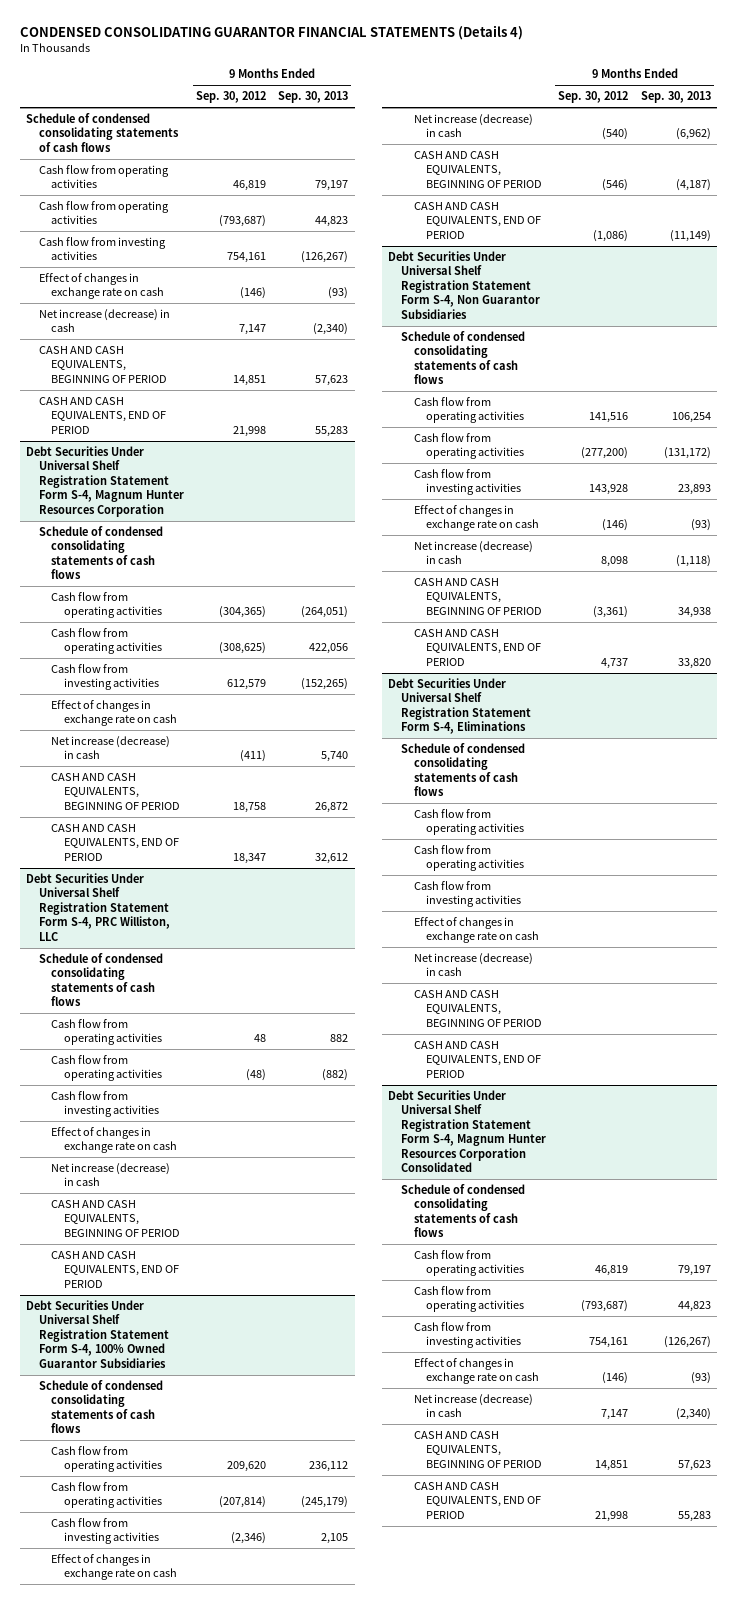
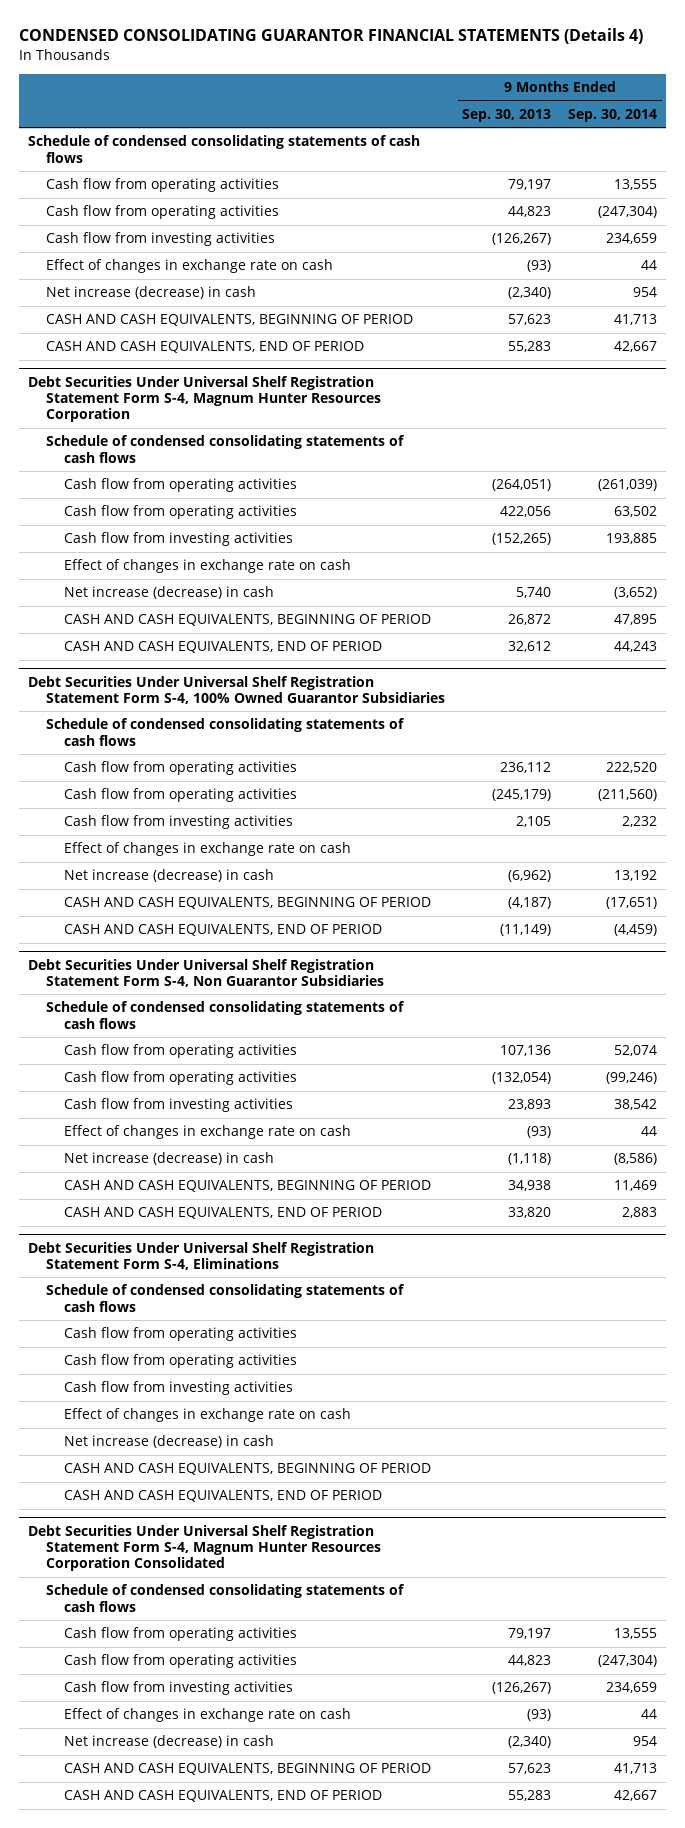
- | 9 Months Ended Sep. 30, 2012 | 9 Months Ended Sep. 30, 2013
+ | 9 Months Ended Sep. 30, 2013 | 9 Months Ended Sep. 30, 2014
- Debt Securities Under Universal Shelf Registration Statement Form S-4, PRC Williston, LLC
- Schedule of condensed consolidating statements of cash flows
- Cash flow from operating activities | 48 | 882
- Cash flow from operating activities | (48) | (882)
- Cash flow from investing activities
- Effect of changes in exchange rate on cash
- Net increase (decrease) in cash
- CASH AND CASH EQUIVALENTS, BEGINNING OF PERIOD
- CASH AND CASH EQUIVALENTS, END OF PERIOD
@ Debt Securities Under Universal Shelf Registration Statement Form S-4, Non Guarantor Subsidiaries
- Cash flow from operating activities | 141,516 | 106,254
- Cash flow from operating activities | (277,200) | (131,172)
+ Cash flow from operating activities | 107,136 | 52,074
+ Cash flow from operating activities | (132,054) | (99,246)

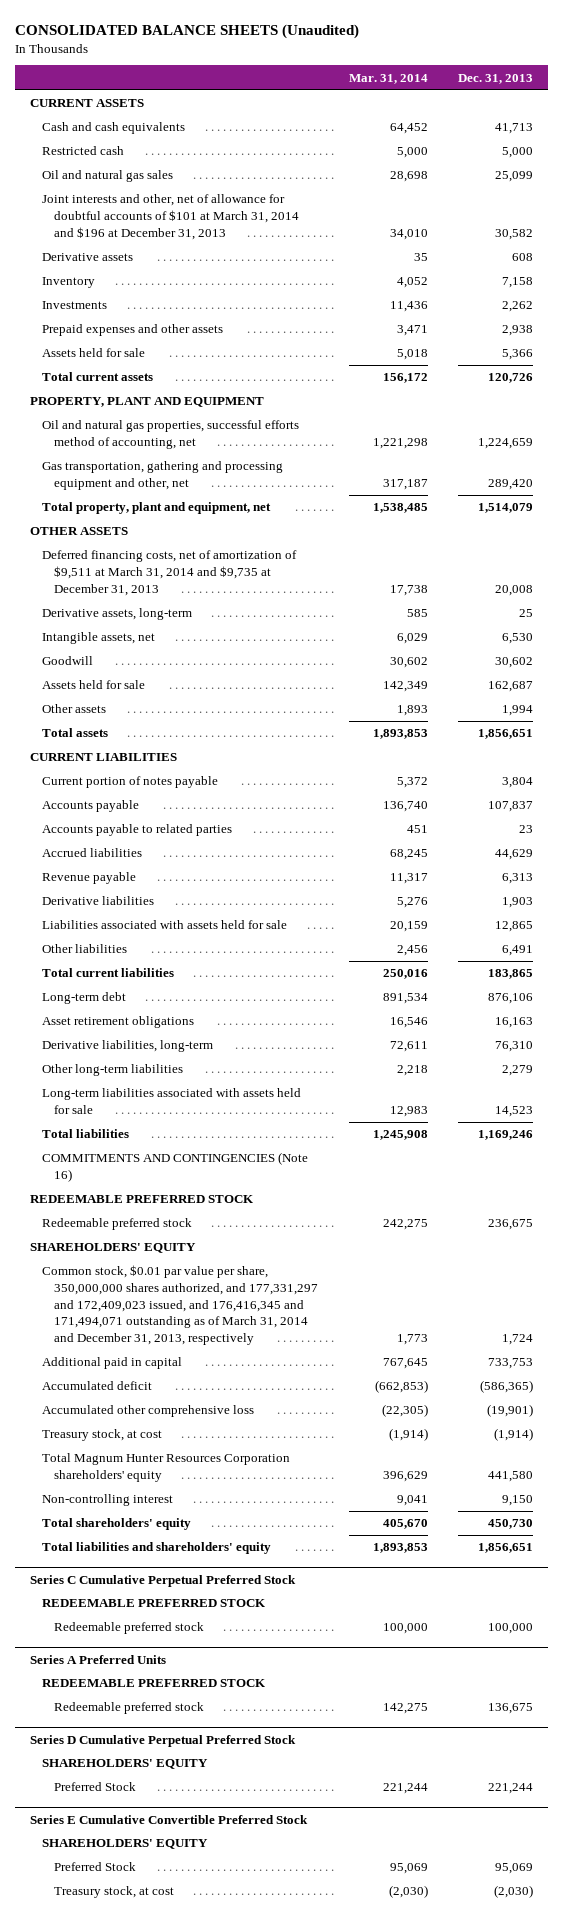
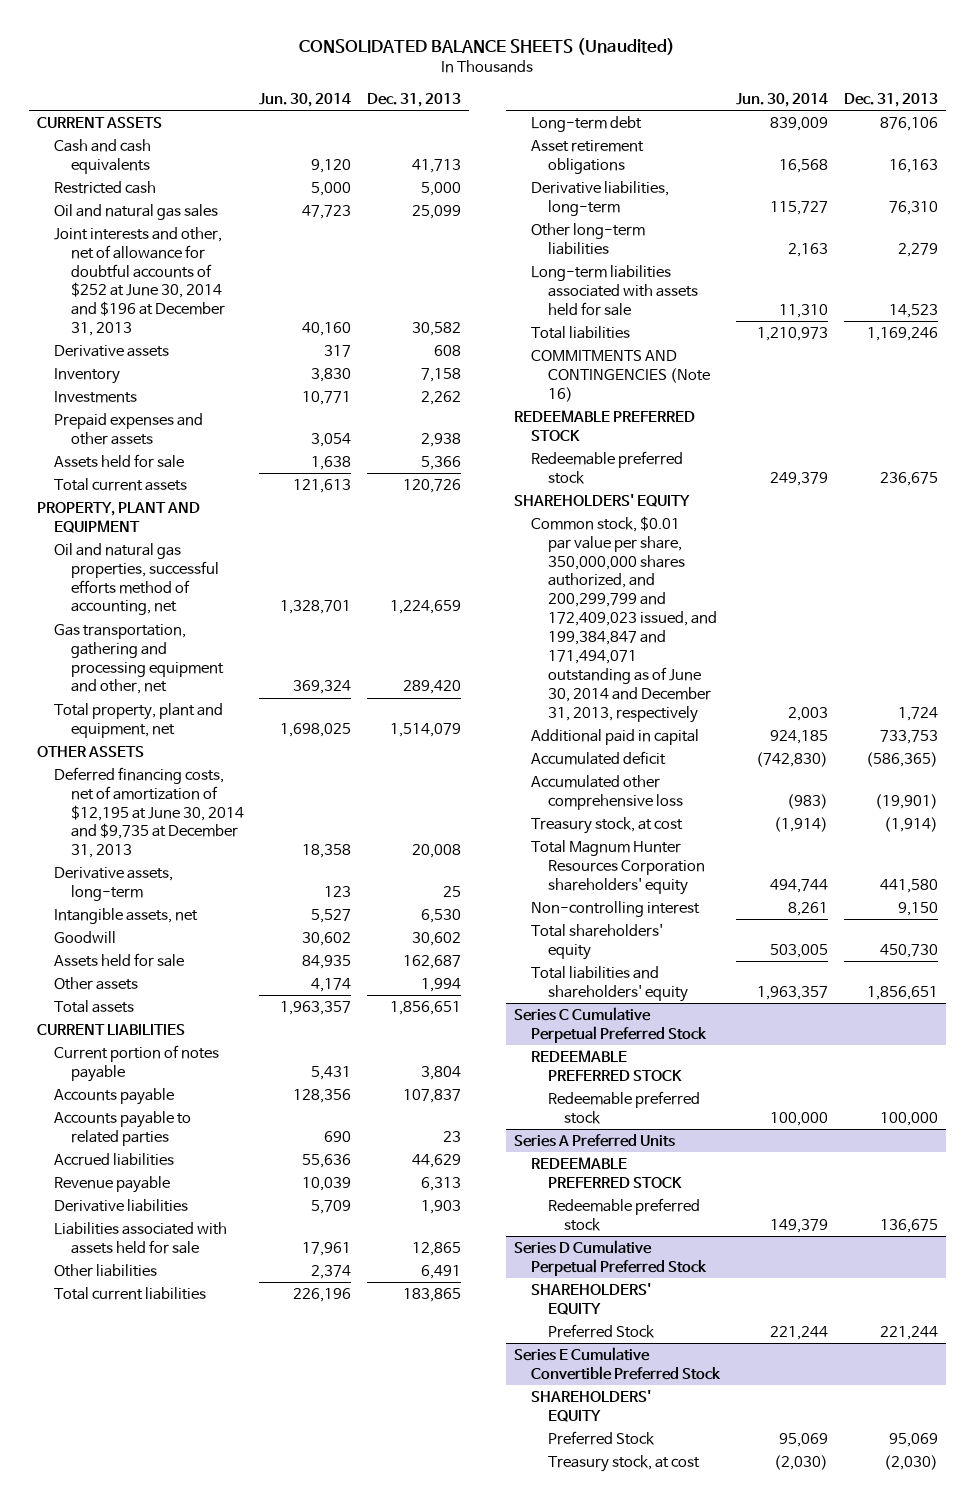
- | Mar. 31, 2014 | Dec. 31, 2013
+ | Jun. 30, 2014 | Dec. 31, 2013
- Joint interests and other, net of allowance for doubtful accounts of $101 at March 31, 2014 and $196 at December 31, 2013 | 34,010 | 30,582
+ Joint interests and other, net of allowance for doubtful accounts of $252 at June 30, 2014 and $196 at December 31, 2013 | 40,160 | 30,582
- Deferred financing costs, net of amortization of $9,511 at March 31, 2014 and $9,735 at December 31, 2013 | 17,738 | 20,008
+ Deferred financing costs, net of amortization of $12,195 at June 30, 2014 and $9,735 at December 31, 2013 | 18,358 | 20,008
- Common stock, $0.01 par value per share, 350,000,000 shares authorized, and 177,331,297 and 172,409,023 issued, and 176,416,345 and 171,494,071 outstanding as of March 31, 2014 and December 31, 2013, respectively | 1,773 | 1,724
+ Common stock, $0.01 par value per share, 350,000,000 shares authorized, and 200,299,799 and 172,409,023 issued, and 199,384,847 and 171,494,071 outstanding as of June 30, 2014 and December 31, 2013, respectively | 2,003 | 1,724

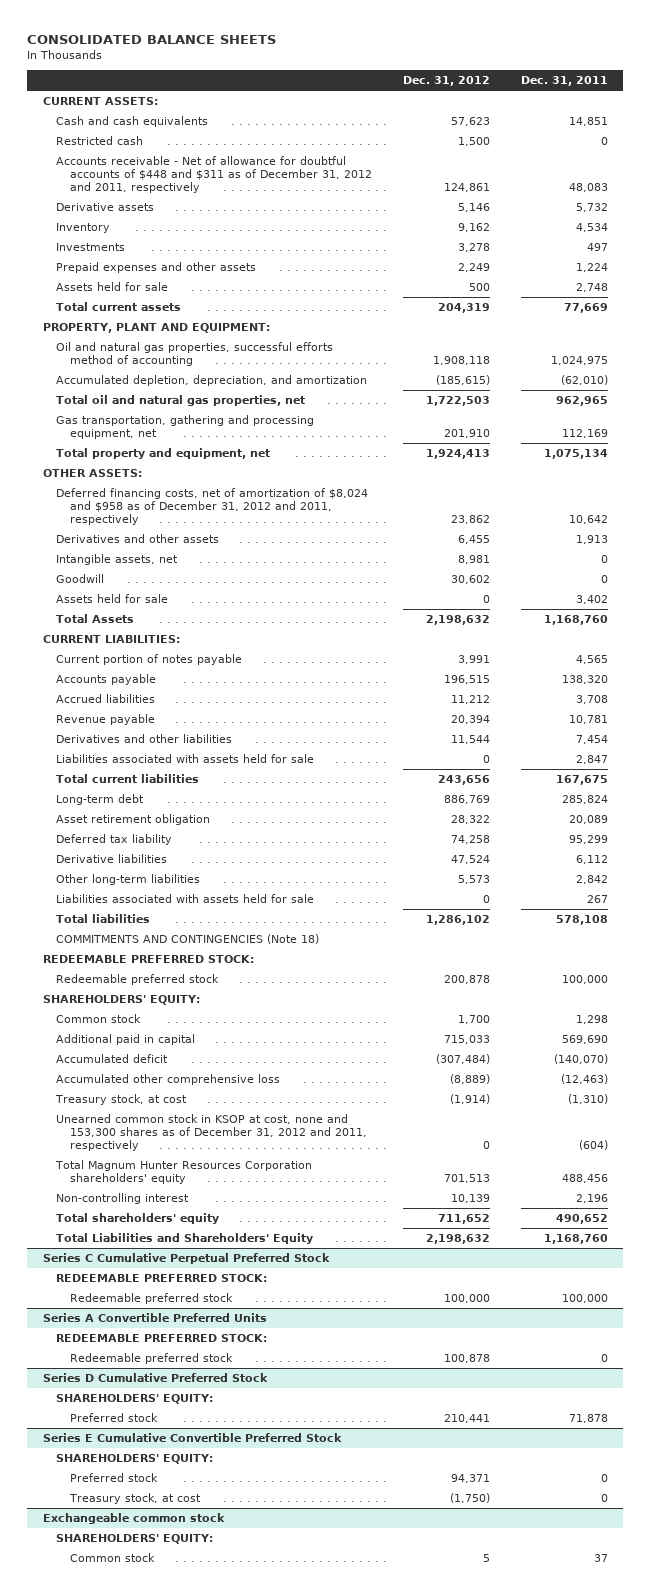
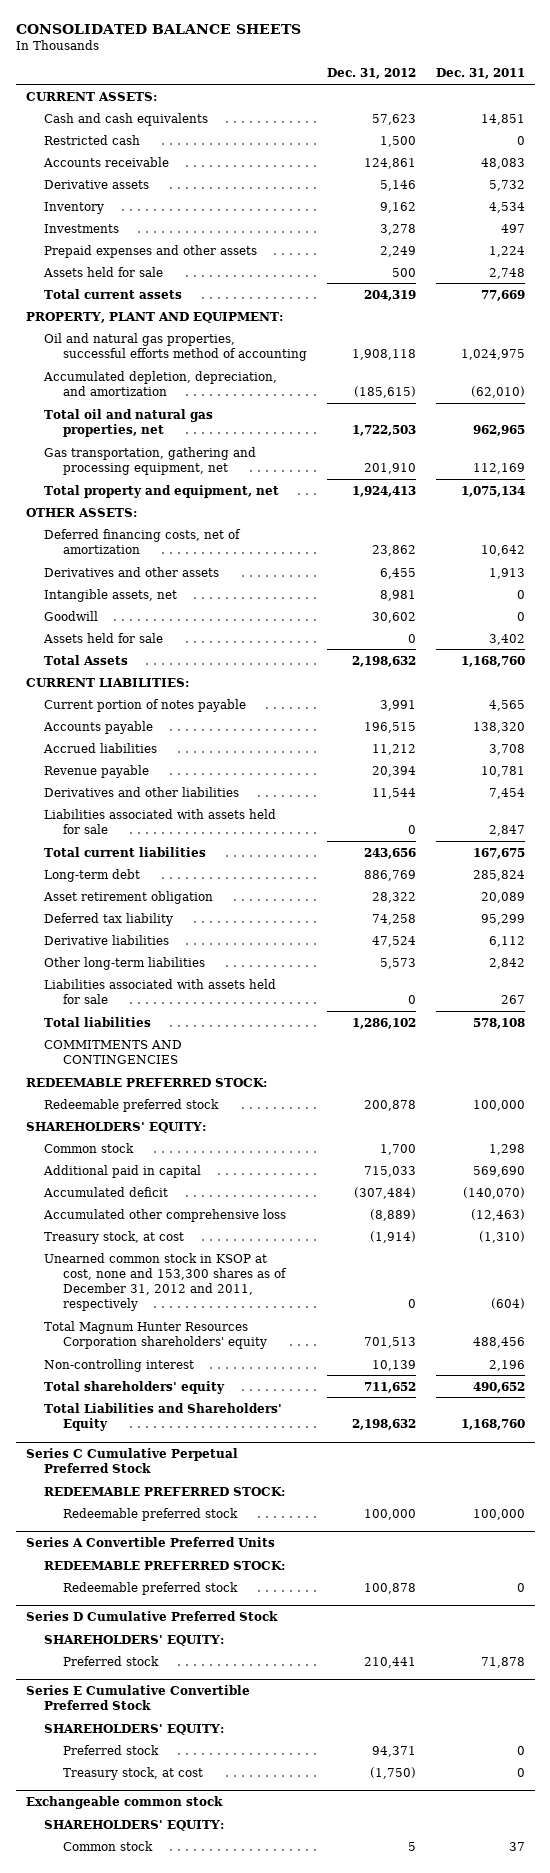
- Accounts receivable - Net of allowance for doubtful accounts of $448 and $311 as of December 31, 2012 and 2011, respectively | 124,861 | 48,083
+ Accounts receivable | 124,861 | 48,083
- Deferred financing costs, net of amortization of $8,024 and $958 as of December 31, 2012 and 2011, respectively | 23,862 | 10,642
+ Deferred financing costs, net of amortization | 23,862 | 10,642
- COMMITMENTS AND CONTINGENCIES (Note 18)
+ COMMITMENTS AND CONTINGENCIES

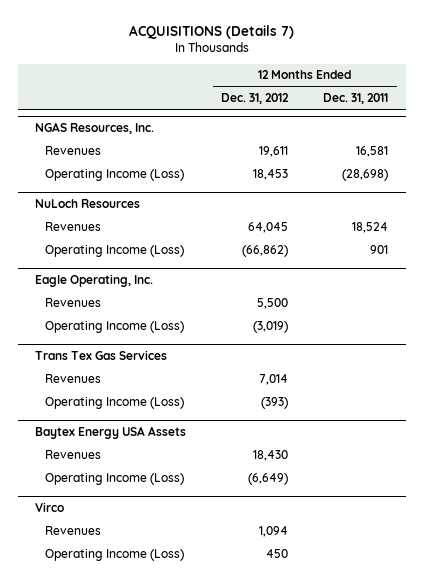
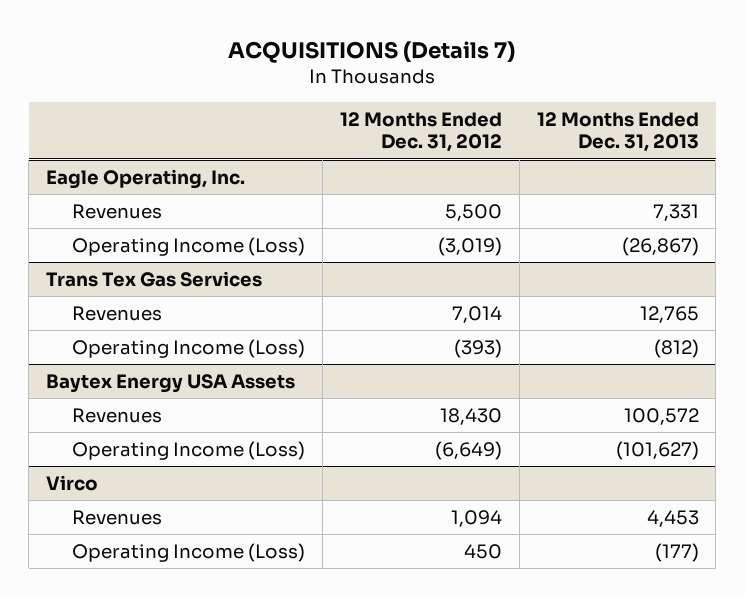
- | 12 Months Ended Dec. 31, 2012 | 12 Months Ended Dec. 31, 2011
+ | 12 Months Ended Dec. 31, 2012 | 12 Months Ended Dec. 31, 2013
- NGAS Resources, Inc.
- Revenues | 19,611 | 16,581
- Operating Income (Loss) | 18,453 | (28,698)
- NuLoch Resources
- Revenues | 64,045 | 18,524
- Operating Income (Loss) | (66,862) | 901

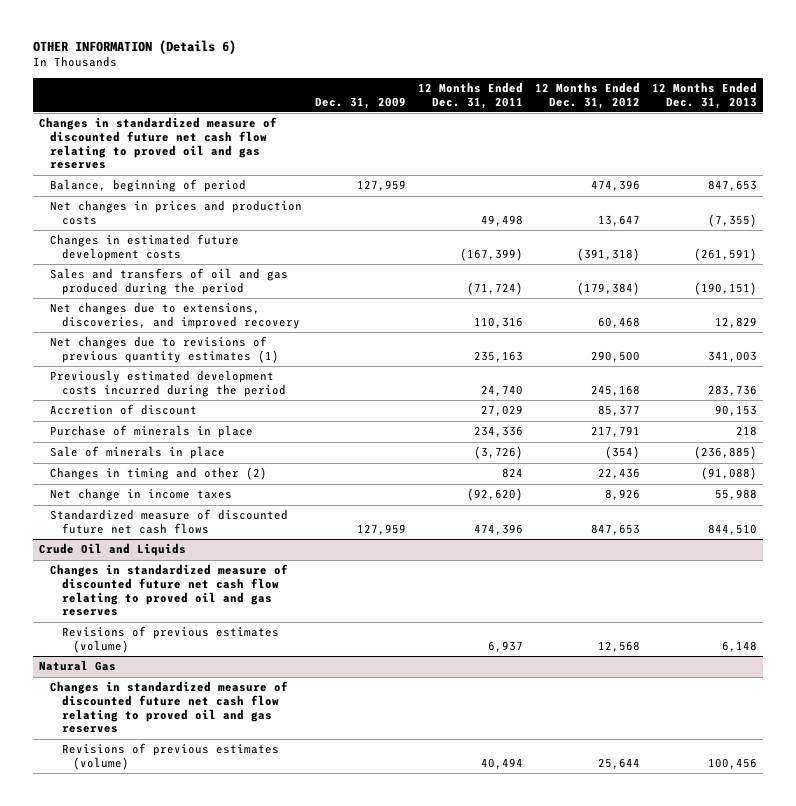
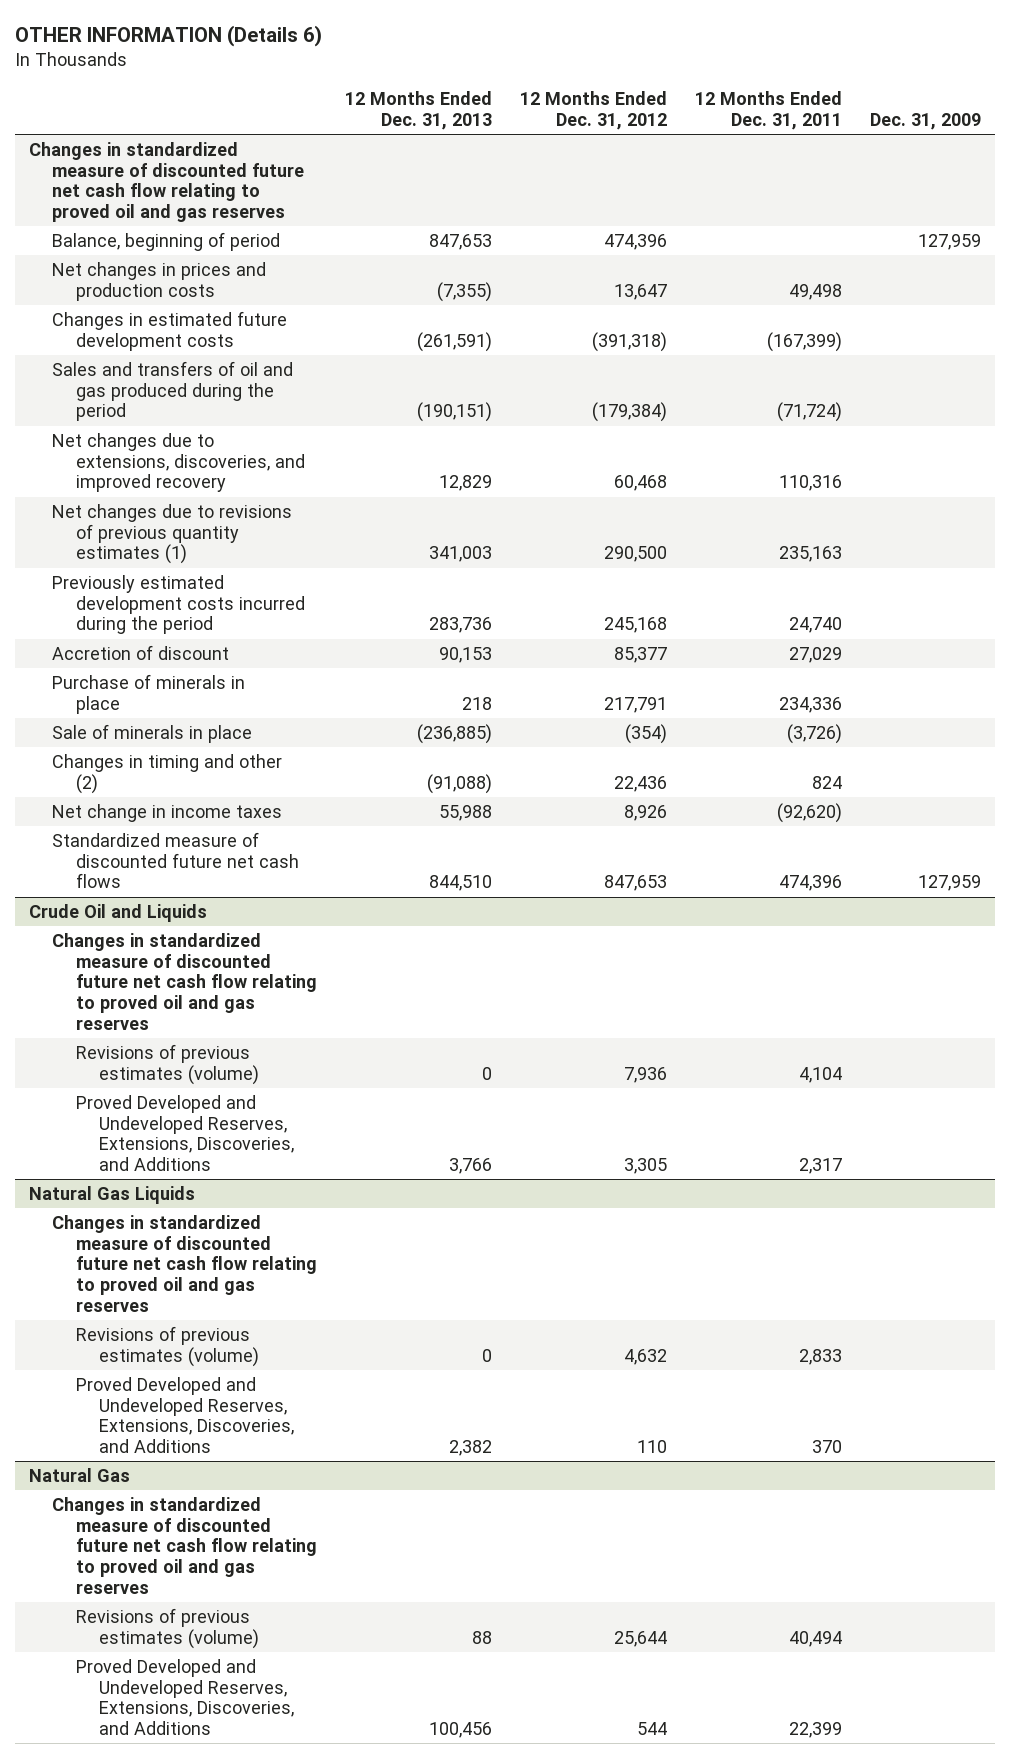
- | Dec. 31, 2009 | 12 Months Ended Dec. 31, 2011 | 12 Months Ended Dec. 31, 2012 | 12 Months Ended Dec. 31, 2013
+ | 12 Months Ended Dec. 31, 2013 | 12 Months Ended Dec. 31, 2012 | 12 Months Ended Dec. 31, 2011 | Dec. 31, 2009
@ Crude Oil and Liquids
- Revisions of previous estimates (volume) | | 6,937 | 12,568 | 6,148
+ Revisions of previous estimates (volume) | 0 | 7,936 | 4,104 |
+ Proved Developed and Undeveloped Reserves, Extensions, Discoveries, and Additions | 3,766 | 3,305 | 2,317 |
+ Natural Gas Liquids
+ Changes in standardized measure of discounted future net cash flow relating to proved oil and gas reserves
+ Revisions of previous estimates (volume) | 0 | 4,632 | 2,833 |
+ Proved Developed and Undeveloped Reserves, Extensions, Discoveries, and Additions | 2,382 | 110 | 370 |
@ Natural Gas
- Revisions of previous estimates (volume) | | 40,494 | 25,644 | 100,456
+ Revisions of previous estimates (volume) | 88 | 25,644 | 40,494 |
+ Proved Developed and Undeveloped Reserves, Extensions, Discoveries, and Additions | 100,456 | 544 | 22,399 |

